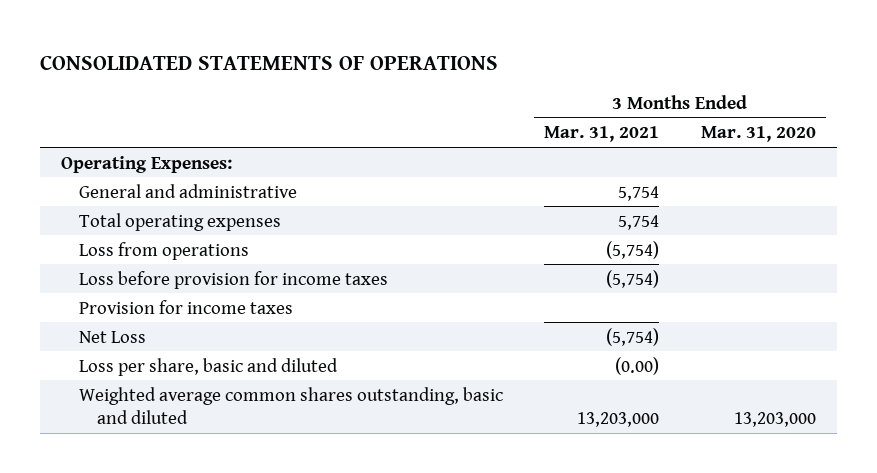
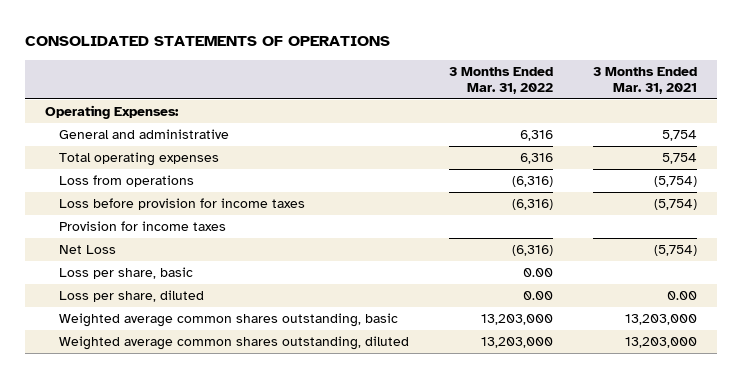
- | 3 Months Ended Mar. 31, 2021 | 3 Months Ended Mar. 31, 2020
+ | 3 Months Ended Mar. 31, 2022 | 3 Months Ended Mar. 31, 2021
- Loss per share, basic and diluted | (0.00) |
- Weighted average common shares outstanding, basic and diluted | 13,203,000 | 13,203,000
+ Loss per share, basic | 0.00 |
+ Loss per share, diluted | 0.00 | 0.00
+ Weighted average common shares outstanding, basic | 13,203,000 | 13,203,000
+ Weighted average common shares outstanding, diluted | 13,203,000 | 13,203,000

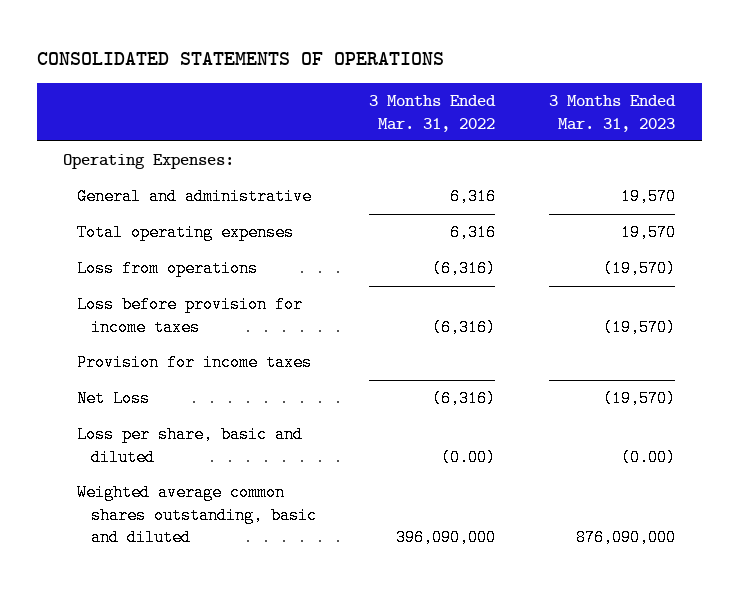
- | 3 Months Ended Mar. 31, 2022 | 3 Months Ended Mar. 31, 2021
+ | 3 Months Ended Mar. 31, 2022 | 3 Months Ended Mar. 31, 2023
- Loss per share, basic | 0.00 |
- Loss per share, diluted | 0.00 | 0.00
- Weighted average common shares outstanding, basic | 13,203,000 | 13,203,000
- Weighted average common shares outstanding, diluted | 13,203,000 | 13,203,000
+ Loss per share, basic and diluted | (0.00) | (0.00)
+ Weighted average common shares outstanding, basic and diluted | 396,090,000 | 876,090,000

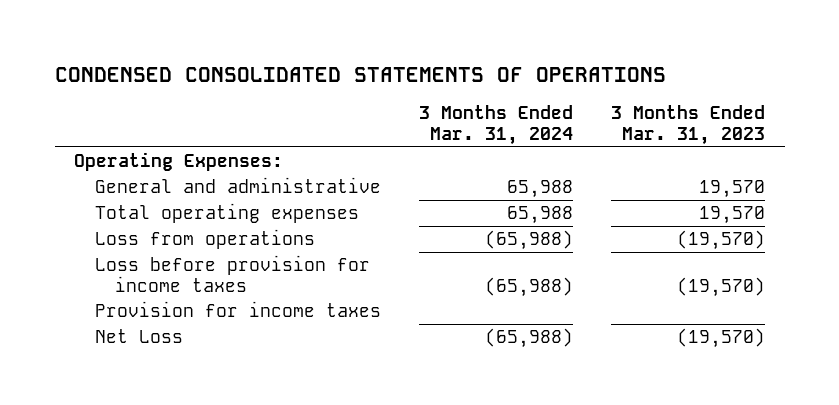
- CONSOLIDATED STATEMENTS OF OPERATIONS
+ CONDENSED CONSOLIDATED STATEMENTS OF OPERATIONS
- | 3 Months Ended Mar. 31, 2022 | 3 Months Ended Mar. 31, 2023
+ | 3 Months Ended Mar. 31, 2024 | 3 Months Ended Mar. 31, 2023
- Loss per share, basic and diluted | (0.00) | (0.00)
- Weighted average common shares outstanding, basic and diluted | 396,090,000 | 876,090,000

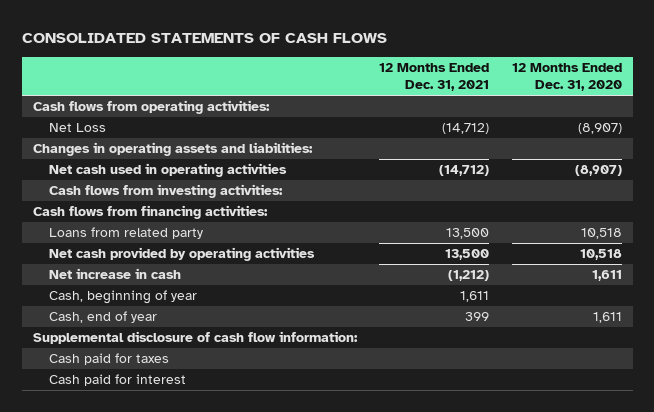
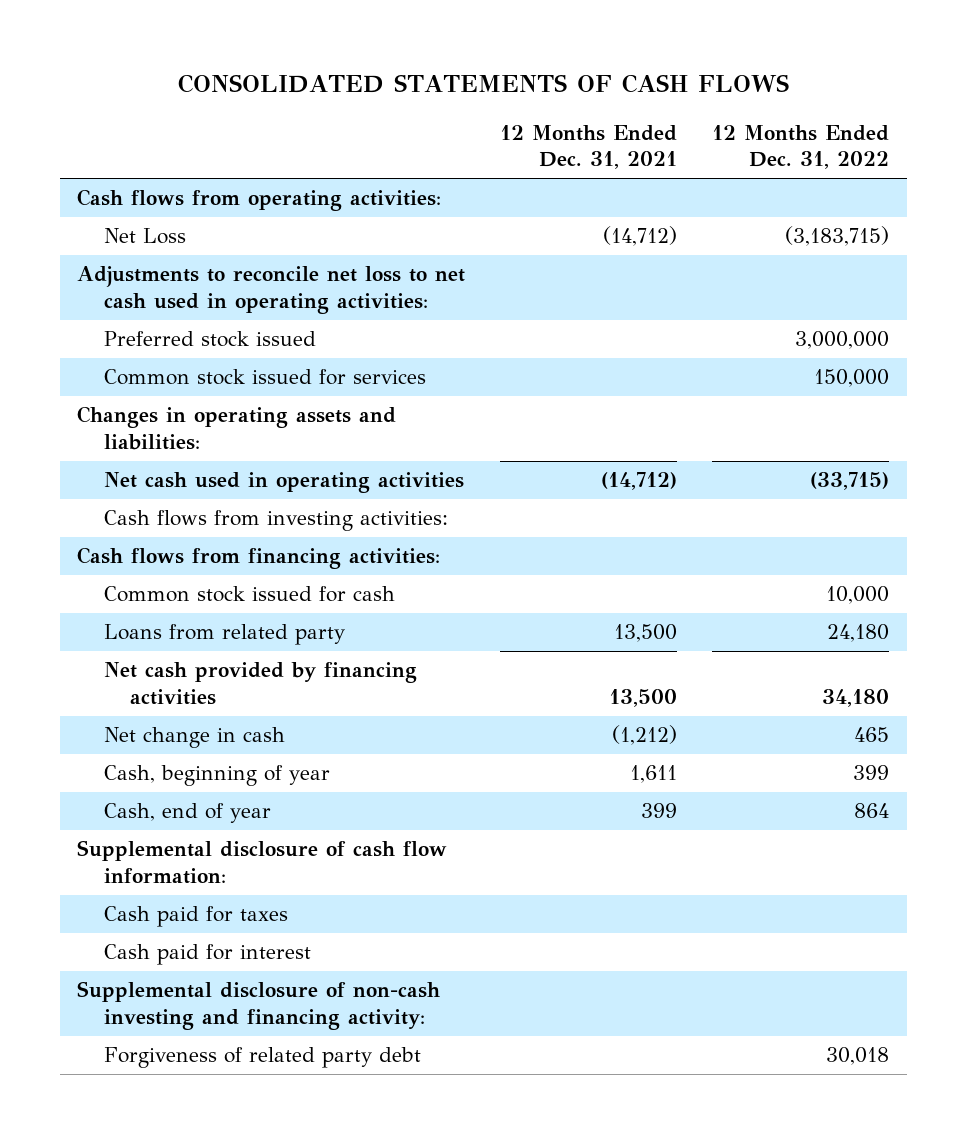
- | 12 Months Ended Dec. 31, 2021 | 12 Months Ended Dec. 31, 2020
+ | 12 Months Ended Dec. 31, 2021 | 12 Months Ended Dec. 31, 2022
+ Adjustments to reconcile net loss to net cash used in operating activities:
+ Preferred stock issued | | 3,000,000
+ Common stock issued for services | | 150,000
+ Common stock issued for cash | | 10,000
- Net cash provided by operating activities | 13,500 | 10,518
- Net increase in cash | (1,212) | 1,611
+ Net cash provided by financing activities | 13,500 | 34,180
+ Net change in cash | (1,212) | 465
+ Supplemental disclosure of non-cash investing and financing activity:
+ Forgiveness of related party debt | | 30,018

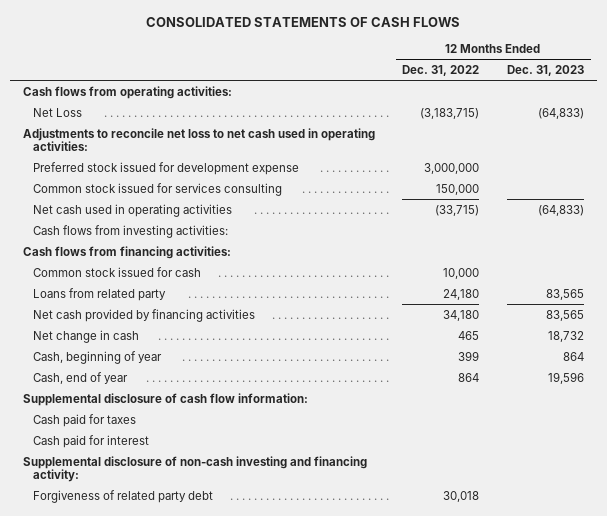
- | 12 Months Ended Dec. 31, 2021 | 12 Months Ended Dec. 31, 2022
+ | 12 Months Ended Dec. 31, 2022 | 12 Months Ended Dec. 31, 2023
- Preferred stock issued | | 3,000,000
- Common stock issued for services | | 150,000
- Changes in operating assets and liabilities:
+ Preferred stock issued for development expense | 3,000,000 |
+ Common stock issued for services consulting | 150,000 |

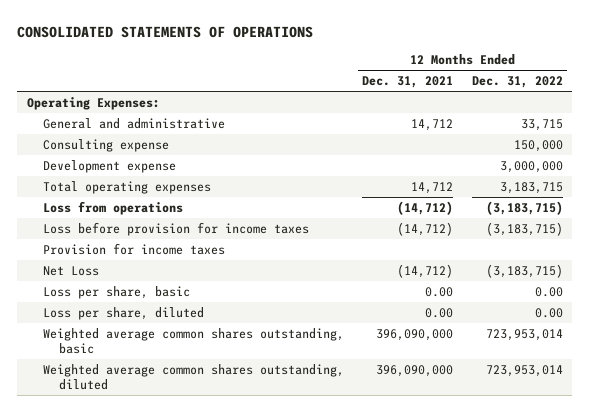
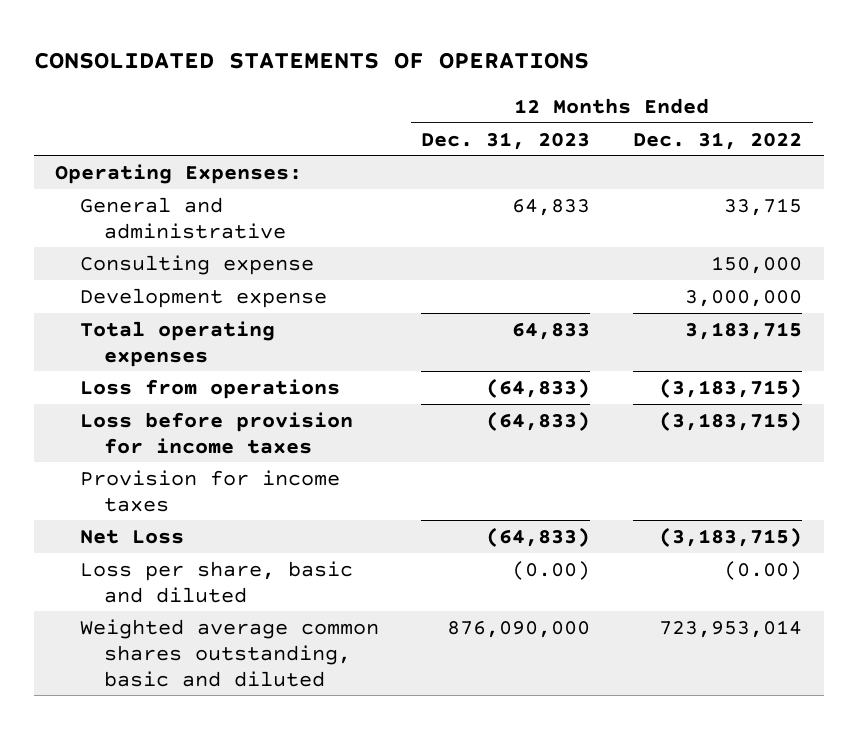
- | 12 Months Ended Dec. 31, 2021 | 12 Months Ended Dec. 31, 2022
+ | 12 Months Ended Dec. 31, 2023 | 12 Months Ended Dec. 31, 2022
- Loss per share, basic | 0.00 | 0.00
- Loss per share, diluted | 0.00 | 0.00
- Weighted average common shares outstanding, basic | 396,090,000 | 723,953,014
- Weighted average common shares outstanding, diluted | 396,090,000 | 723,953,014
+ Loss per share, basic and diluted | (0.00) | (0.00)
+ Weighted average common shares outstanding, basic and diluted | 876,090,000 | 723,953,014

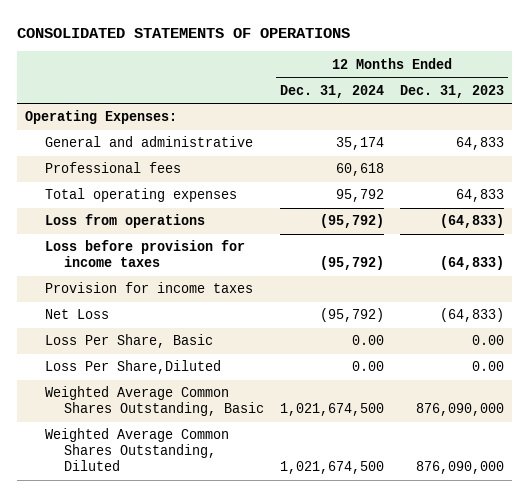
- | 12 Months Ended Dec. 31, 2023 | 12 Months Ended Dec. 31, 2022
+ | 12 Months Ended Dec. 31, 2024 | 12 Months Ended Dec. 31, 2023
- Consulting expense | | 150,000
- Development expense | | 3,000,000
+ Professional fees | 60,618 |
- Loss per share, basic and diluted | (0.00) | (0.00)
- Weighted average common shares outstanding, basic and diluted | 876,090,000 | 723,953,014
+ Loss Per Share, Basic | 0.00 | 0.00
+ Loss Per Share,Diluted | 0.00 | 0.00
+ Weighted Average Common Shares Outstanding, Basic | 1,021,674,500 | 876,090,000
+ Weighted Average Common Shares Outstanding, Diluted | 1,021,674,500 | 876,090,000

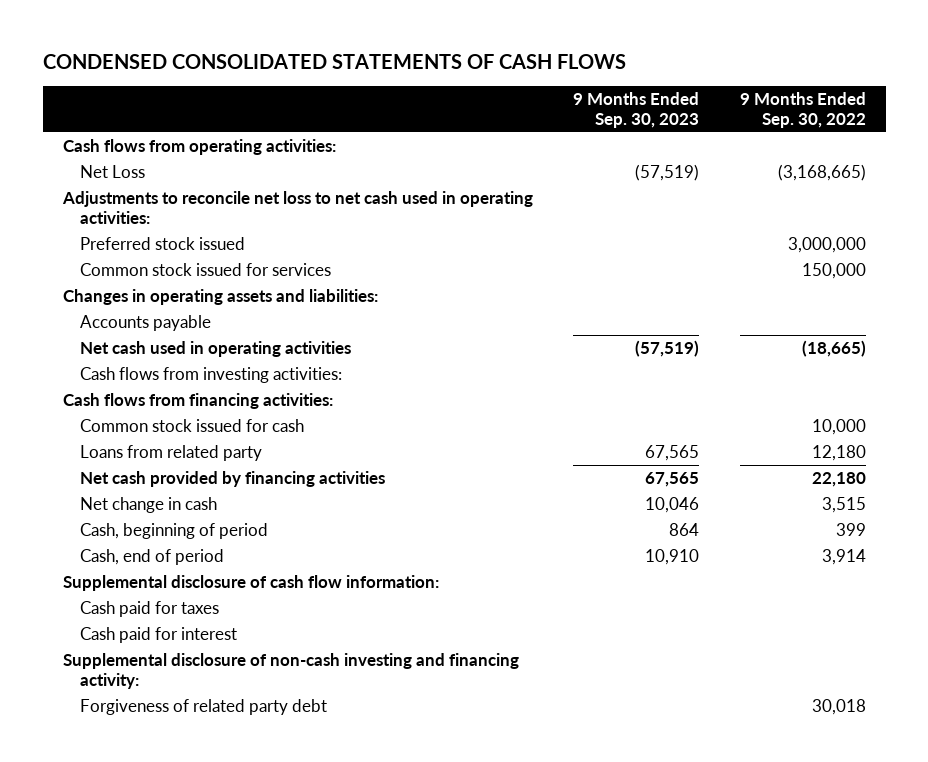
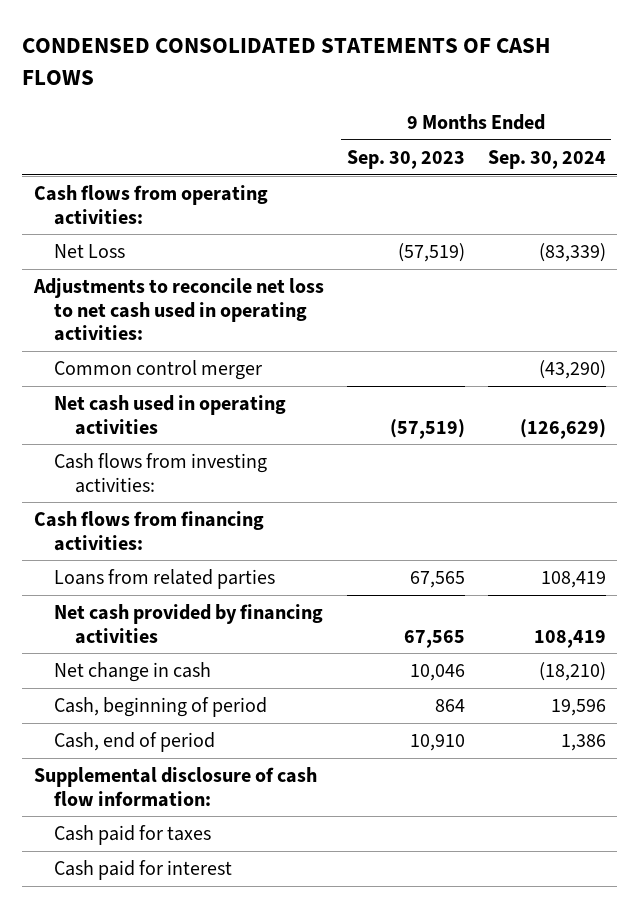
- | 9 Months Ended Sep. 30, 2023 | 9 Months Ended Sep. 30, 2022
+ | 9 Months Ended Sep. 30, 2023 | 9 Months Ended Sep. 30, 2024
- Preferred stock issued | | 3,000,000
- Common stock issued for services | | 150,000
- Changes in operating assets and liabilities:
- Accounts payable
+ Common control merger | | (43,290)
- Common stock issued for cash | | 10,000
- Loans from related party | 67,565 | 12,180
+ Loans from related parties | 67,565 | 108,419
- Supplemental disclosure of non-cash investing and financing activity:
- Forgiveness of related party debt | | 30,018

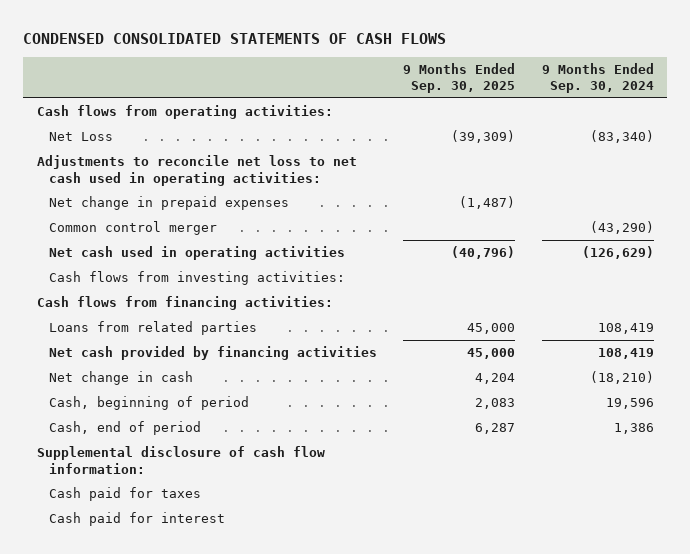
- | 9 Months Ended Sep. 30, 2023 | 9 Months Ended Sep. 30, 2024
+ | 9 Months Ended Sep. 30, 2025 | 9 Months Ended Sep. 30, 2024
- Net Loss | (57,519) | (83,339)
+ Net Loss | (39,309) | (83,340)
+ Net change in prepaid expenses | (1,487) |

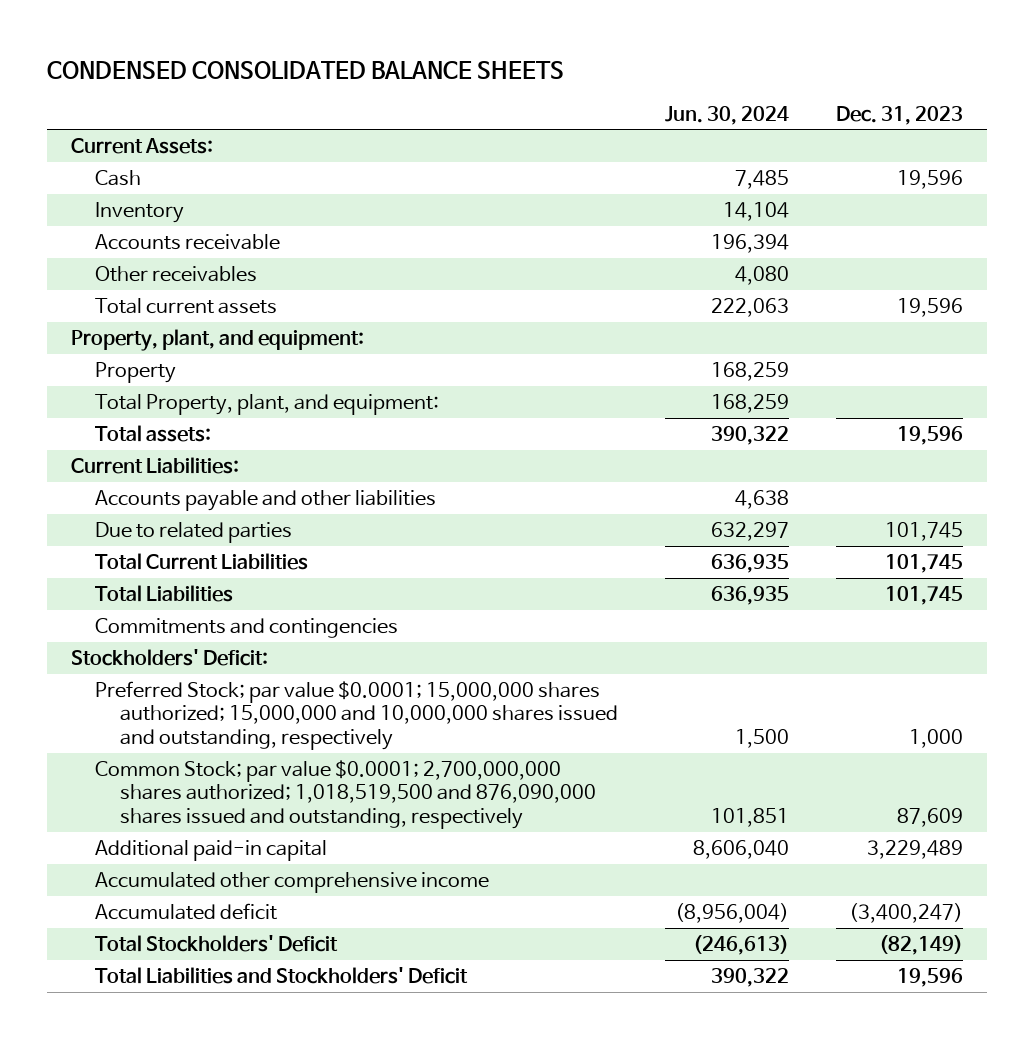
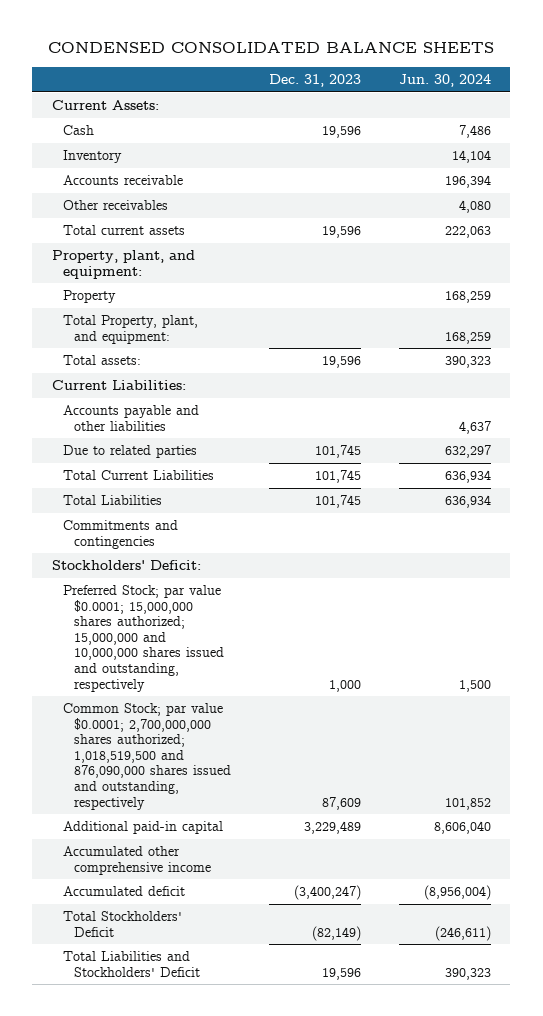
- | Jun. 30, 2024 | Dec. 31, 2023
+ | Dec. 31, 2023 | Jun. 30, 2024
- Cash | 7,485 | 19,596
+ Cash | 19,596 | 7,486
- Total assets: | 390,322 | 19,596
+ Total assets: | 19,596 | 390,323
- Accounts payable and other liabilities | 4,638 |
+ Accounts payable and other liabilities | | 4,637
- Total Current Liabilities | 636,935 | 101,745
- Total Liabilities | 636,935 | 101,745
+ Total Current Liabilities | 101,745 | 636,934
+ Total Liabilities | 101,745 | 636,934
- Common Stock; par value $0.0001; 2,700,000,000 shares authorized; 1,018,519,500 and 876,090,000 shares issued and outstanding, respectively | 101,851 | 87,609
+ Common Stock; par value $0.0001; 2,700,000,000 shares authorized; 1,018,519,500 and 876,090,000 shares issued and outstanding, respectively | 87,609 | 101,852
- Total Stockholders' Deficit | (246,613) | (82,149)
- Total Liabilities and Stockholders' Deficit | 390,322 | 19,596
+ Total Stockholders' Deficit | (82,149) | (246,611)
+ Total Liabilities and Stockholders' Deficit | 19,596 | 390,323

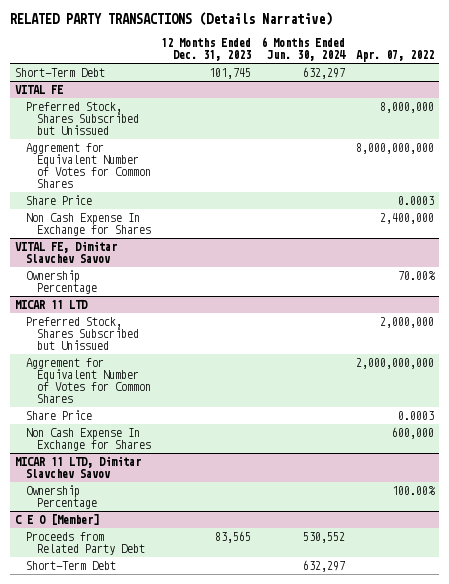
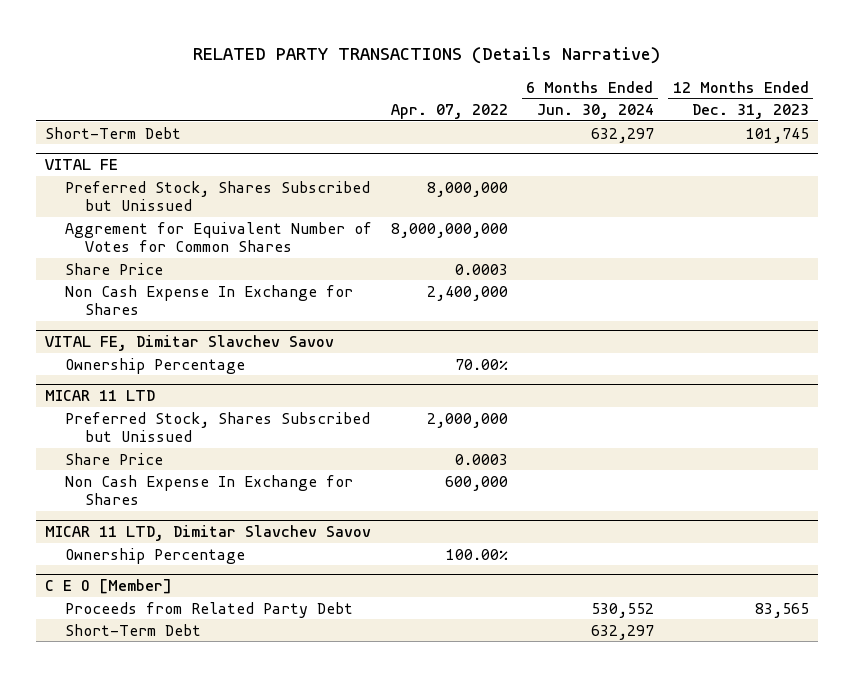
- | 12 Months Ended Dec. 31, 2023 | 6 Months Ended Jun. 30, 2024 | Apr. 07, 2022
+ | Apr. 07, 2022 | 6 Months Ended Jun. 30, 2024 | 12 Months Ended Dec. 31, 2023
@ MICAR 11 LTD
- Aggrement for Equivalent Number of Votes for Common Shares | | | 2,000,000,000

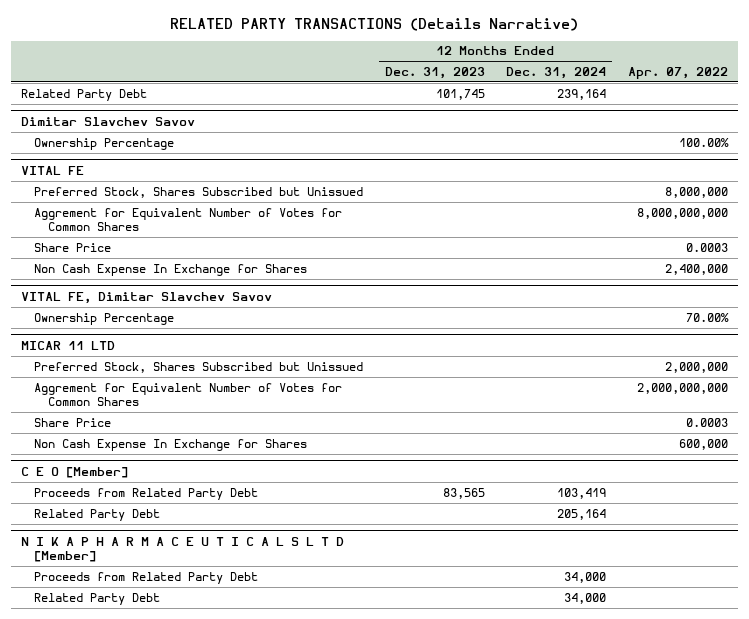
- | Apr. 07, 2022 | 6 Months Ended Jun. 30, 2024 | 12 Months Ended Dec. 31, 2023
+ | 12 Months Ended Dec. 31, 2023 | 12 Months Ended Dec. 31, 2024 | Apr. 07, 2022
- Short-Term Debt | | 632,297 | 101,745
+ Related Party Debt | 101,745 | 239,164 |
+ Dimitar Slavchev Savov
+ Ownership Percentage | | | 100.00%
@ MICAR 11 LTD
+ Aggrement for Equivalent Number of Votes for Common Shares | | | 2,000,000,000
- MICAR 11 LTD, Dimitar Slavchev Savov
- Ownership Percentage | 100.00% | |
@ C E O [Member]
- Short-Term Debt | | 632,297 |
+ Related Party Debt | | 205,164 |
+ N I K A P H A R M A C E U T I C A L S L T D [Member]
+ Proceeds from Related Party Debt | | 34,000 |
+ Related Party Debt | | 34,000 |

